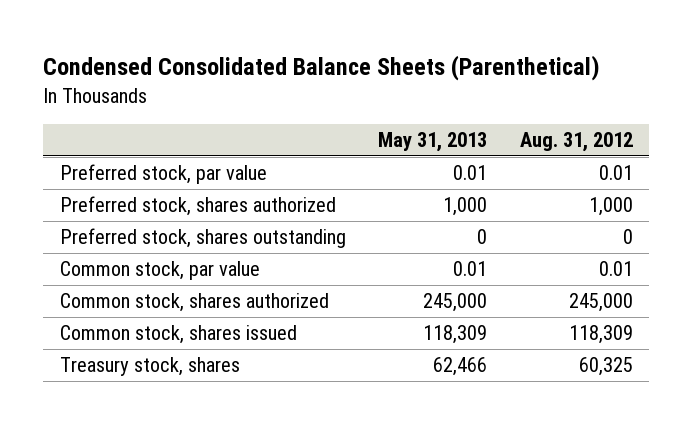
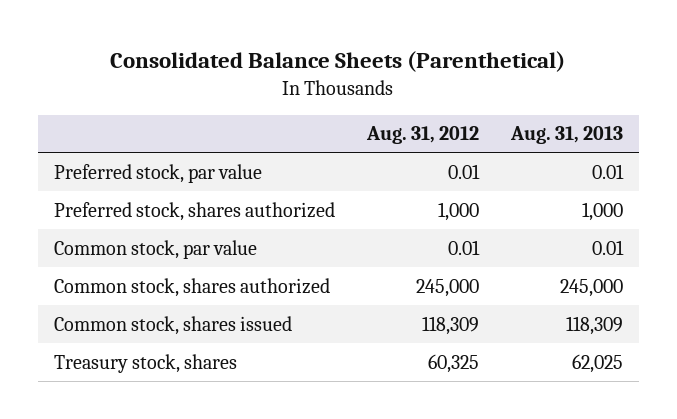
- Condensed Consolidated Balance Sheets (Parenthetical)
+ Consolidated Balance Sheets (Parenthetical)
- | May 31, 2013 | Aug. 31, 2012
+ | Aug. 31, 2012 | Aug. 31, 2013
- Preferred stock, shares outstanding | 0 | 0

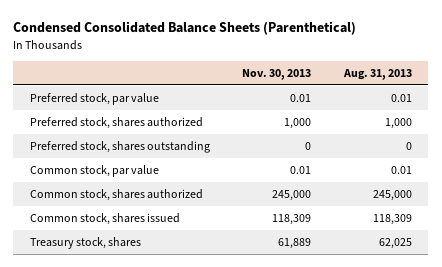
- Consolidated Balance Sheets (Parenthetical)
+ Condensed Consolidated Balance Sheets (Parenthetical)
- | Aug. 31, 2012 | Aug. 31, 2013
+ | Nov. 30, 2013 | Aug. 31, 2013
+ Preferred stock, shares outstanding | 0 | 0

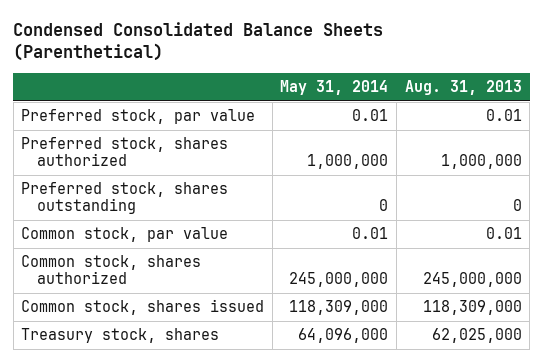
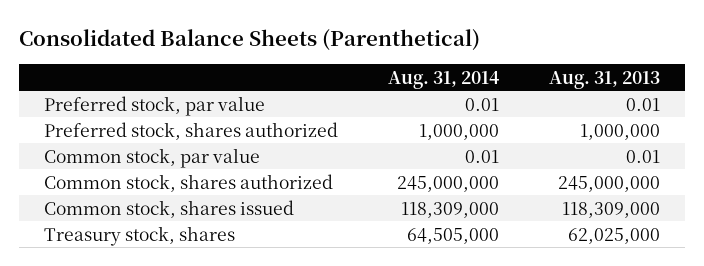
- Condensed Consolidated Balance Sheets (Parenthetical)
+ Consolidated Balance Sheets (Parenthetical)
- | May 31, 2014 | Aug. 31, 2013
+ | Aug. 31, 2014 | Aug. 31, 2013
- Preferred stock, shares outstanding | 0 | 0

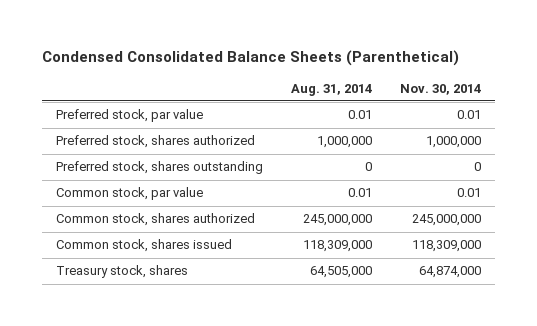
- Consolidated Balance Sheets (Parenthetical)
+ Condensed Consolidated Balance Sheets (Parenthetical)
- | Aug. 31, 2014 | Aug. 31, 2013
+ | Aug. 31, 2014 | Nov. 30, 2014
+ Preferred stock, shares outstanding | 0 | 0

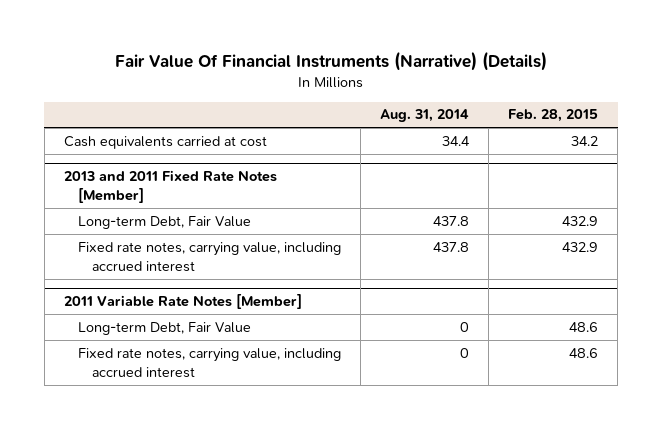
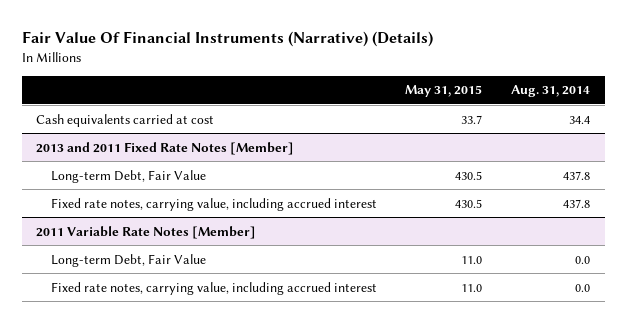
- | Aug. 31, 2014 | Feb. 28, 2015
+ | May 31, 2015 | Aug. 31, 2014
@ 2011 Variable Rate Notes [Member]
- Long-term Debt, Fair Value | 0 | 48.6
- Fixed rate notes, carrying value, including accrued interest | 0 | 48.6
+ Long-term Debt, Fair Value | 11.0 | 0.0
+ Fixed rate notes, carrying value, including accrued interest | 11.0 | 0.0

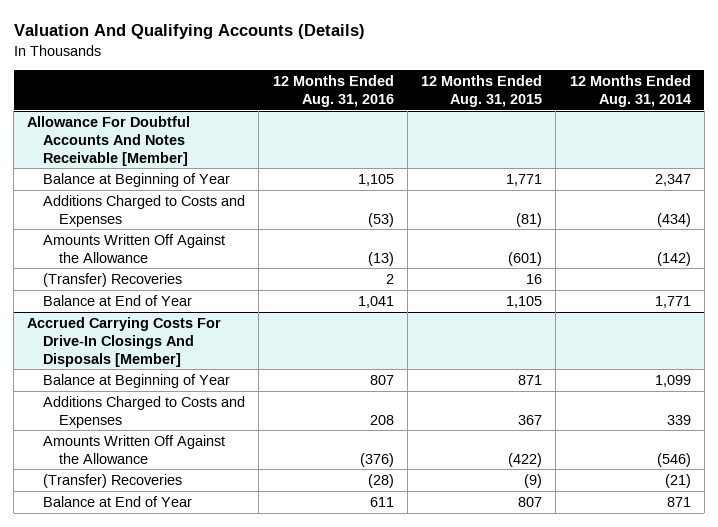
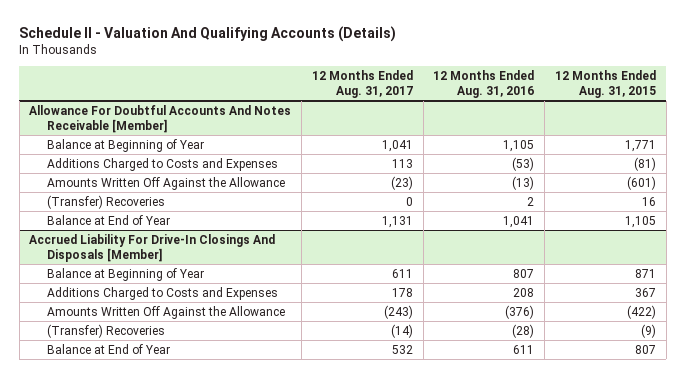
- Valuation And Qualifying Accounts (Details)
+ Schedule II - Valuation And Qualifying Accounts (Details)
- | 12 Months Ended Aug. 31, 2016 | 12 Months Ended Aug. 31, 2015 | 12 Months Ended Aug. 31, 2014
+ | 12 Months Ended Aug. 31, 2017 | 12 Months Ended Aug. 31, 2016 | 12 Months Ended Aug. 31, 2015
- Accrued Carrying Costs For Drive-In Closings And Disposals [Member]
+ Accrued Liability For Drive-In Closings And Disposals [Member]

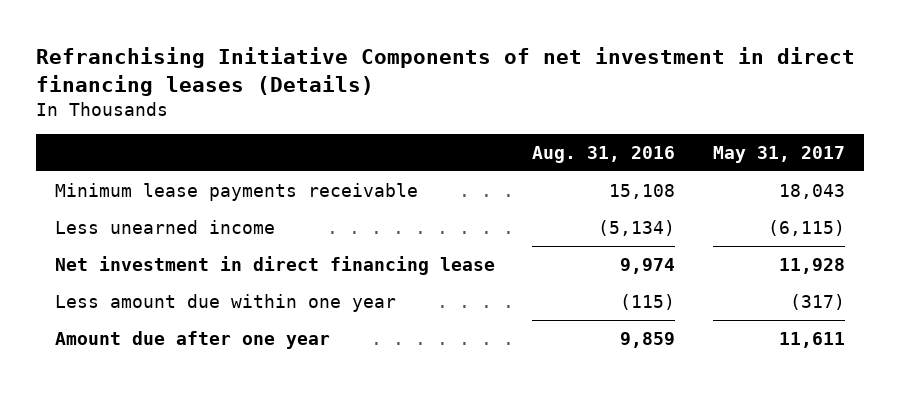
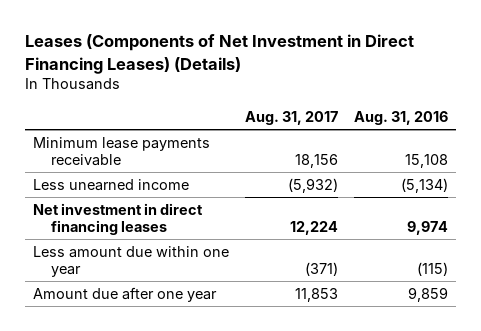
- Refranchising Initiative Components of net investment in direct financing leases (Details)
+ Leases (Components of Net Investment in Direct Financing Leases) (Details)
- | Aug. 31, 2016 | May 31, 2017
+ | Aug. 31, 2017 | Aug. 31, 2016
- Net investment in direct financing lease | 9,974 | 11,928
+ Net investment in direct financing leases | 12,224 | 9,974

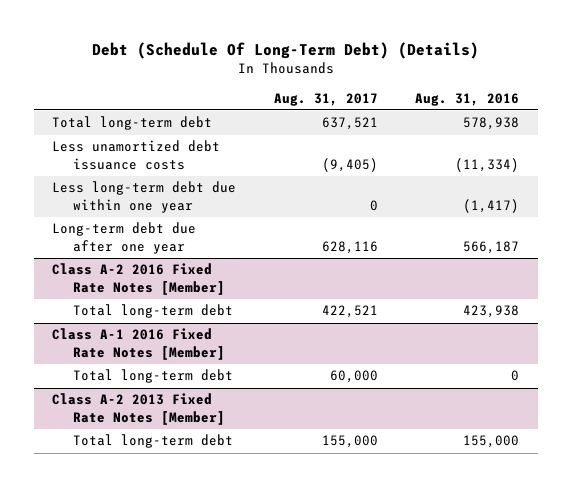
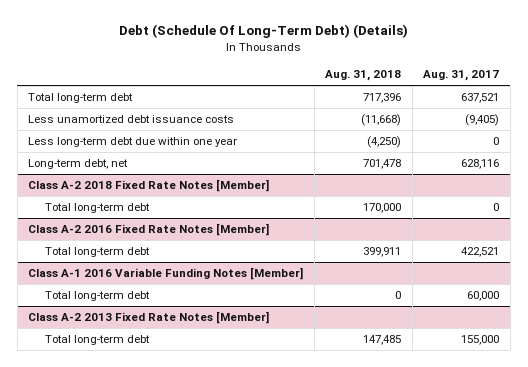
- | Aug. 31, 2017 | Aug. 31, 2016
+ | Aug. 31, 2018 | Aug. 31, 2017
- Long-term debt due after one year | 628,116 | 566,187
+ Long-term debt, net | 701,478 | 628,116
+ Class A-2 2018 Fixed Rate Notes [Member]
+ Total long-term debt | 170,000 | 0
- Class A-1 2016 Fixed Rate Notes [Member]
+ Class A-1 2016 Variable Funding Notes [Member]

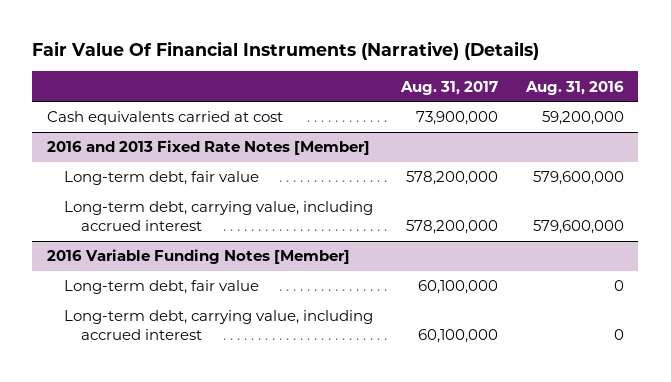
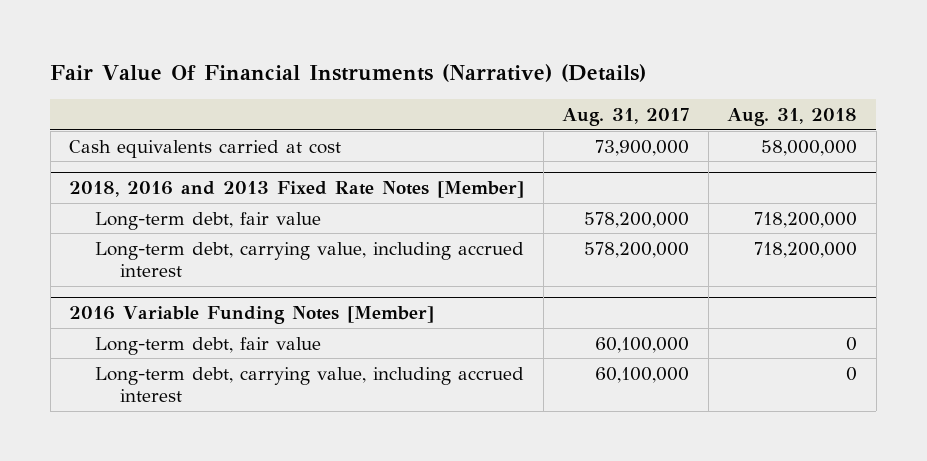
- | Aug. 31, 2017 | Aug. 31, 2016
+ | Aug. 31, 2017 | Aug. 31, 2018
- 2016 and 2013 Fixed Rate Notes [Member]
+ 2018, 2016 and 2013 Fixed Rate Notes [Member]

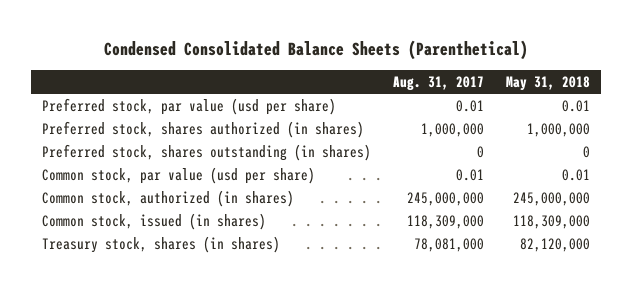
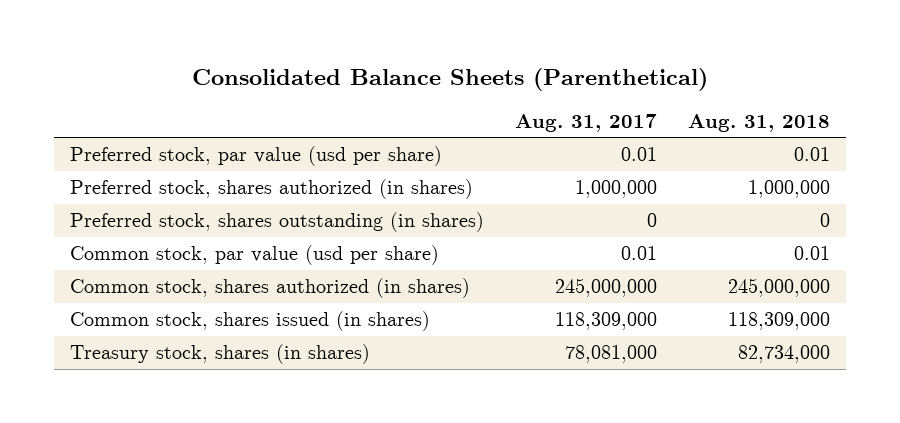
- Condensed Consolidated Balance Sheets (Parenthetical)
+ Consolidated Balance Sheets (Parenthetical)
- | Aug. 31, 2017 | May 31, 2018
+ | Aug. 31, 2017 | Aug. 31, 2018
- Common stock, authorized (in shares) | 245,000,000 | 245,000,000
- Common stock, issued (in shares) | 118,309,000 | 118,309,000
+ Common stock, shares authorized (in shares) | 245,000,000 | 245,000,000
+ Common stock, shares issued (in shares) | 118,309,000 | 118,309,000

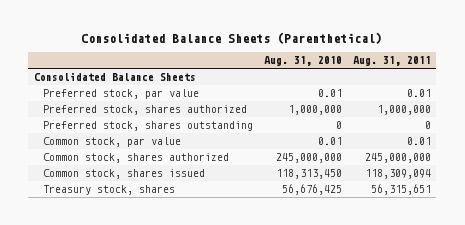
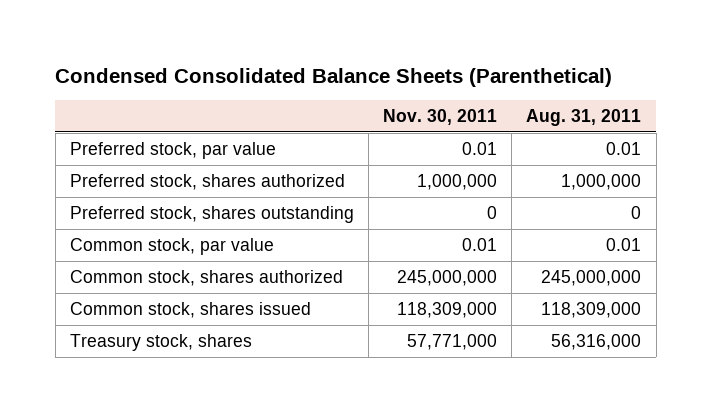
- Consolidated Balance Sheets (Parenthetical)
+ Condensed Consolidated Balance Sheets (Parenthetical)
- | Aug. 31, 2010 | Aug. 31, 2011
+ | Nov. 30, 2011 | Aug. 31, 2011
- Consolidated Balance Sheets
- Common stock, shares issued | 118,313,450 | 118,309,094
- Treasury stock, shares | 56,676,425 | 56,315,651
+ Common stock, shares issued | 118,309,000 | 118,309,000
+ Treasury stock, shares | 57,771,000 | 56,316,000

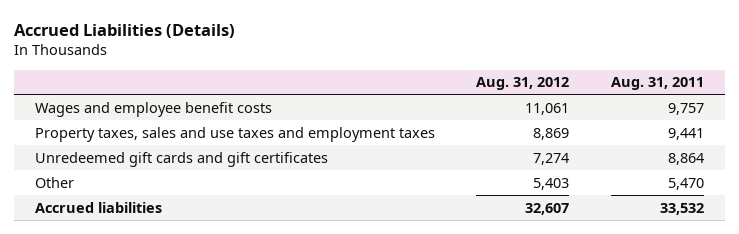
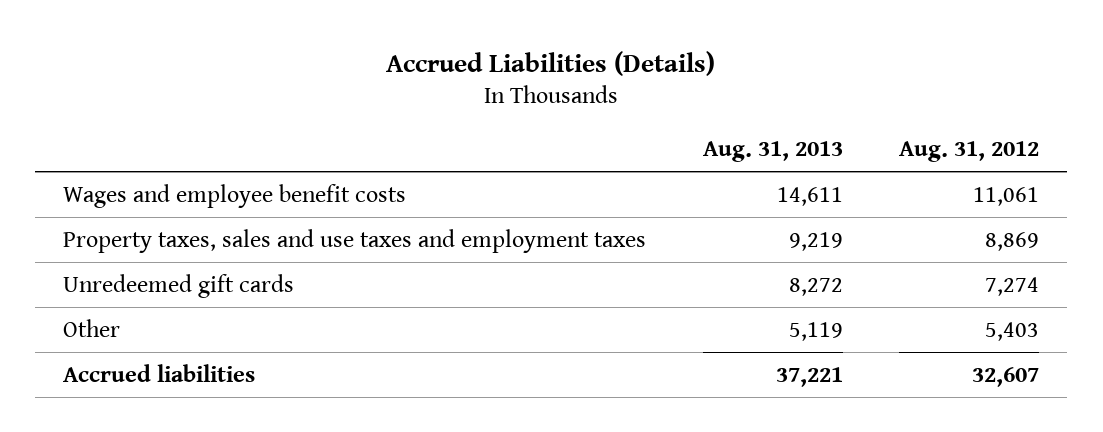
- | Aug. 31, 2012 | Aug. 31, 2011
+ | Aug. 31, 2013 | Aug. 31, 2012
- Unredeemed gift cards and gift certificates | 7,274 | 8,864
+ Unredeemed gift cards | 8,272 | 7,274

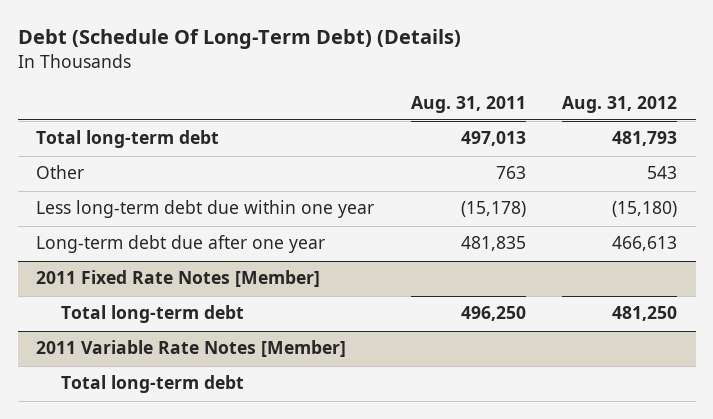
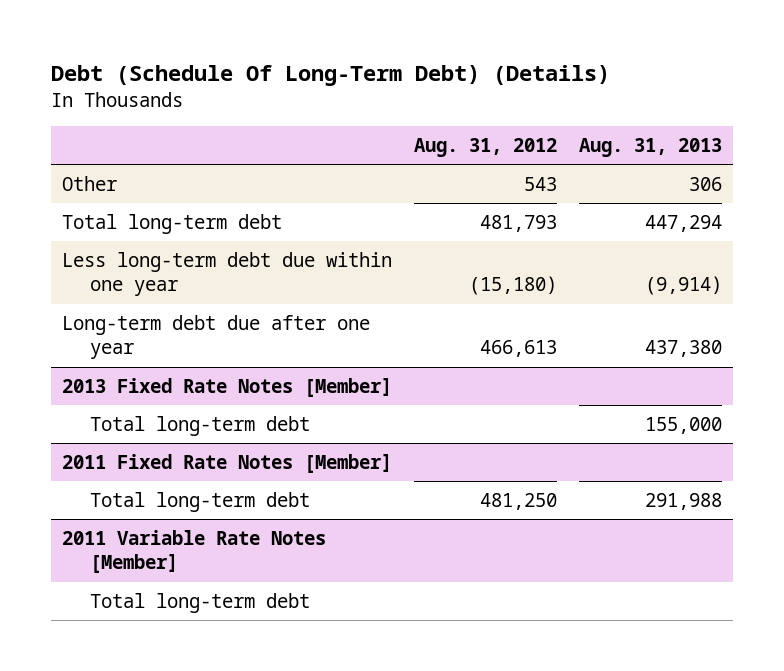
- | Aug. 31, 2011 | Aug. 31, 2012
+ | Aug. 31, 2012 | Aug. 31, 2013
moved down: Total long-term debt | 481,793 | 447,294
+ 2013 Fixed Rate Notes [Member]
+ Total long-term debt | | 155,000

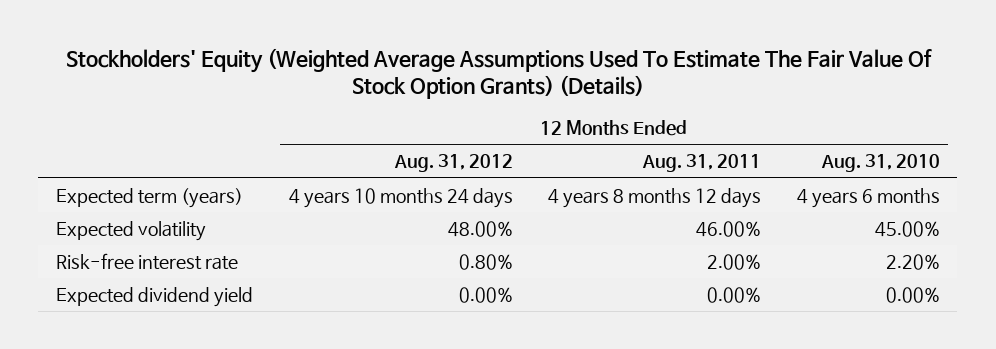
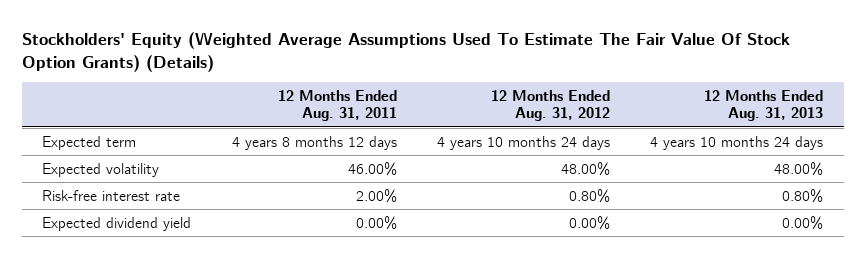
- | 12 Months Ended Aug. 31, 2012 | 12 Months Ended Aug. 31, 2011 | 12 Months Ended Aug. 31, 2010
+ | 12 Months Ended Aug. 31, 2011 | 12 Months Ended Aug. 31, 2012 | 12 Months Ended Aug. 31, 2013
- Expected term (years) | 4 years 10 months 24 days | 4 years 8 months 12 days | 4 years 6 months
+ Expected term | 4 years 8 months 12 days | 4 years 10 months 24 days | 4 years 10 months 24 days

